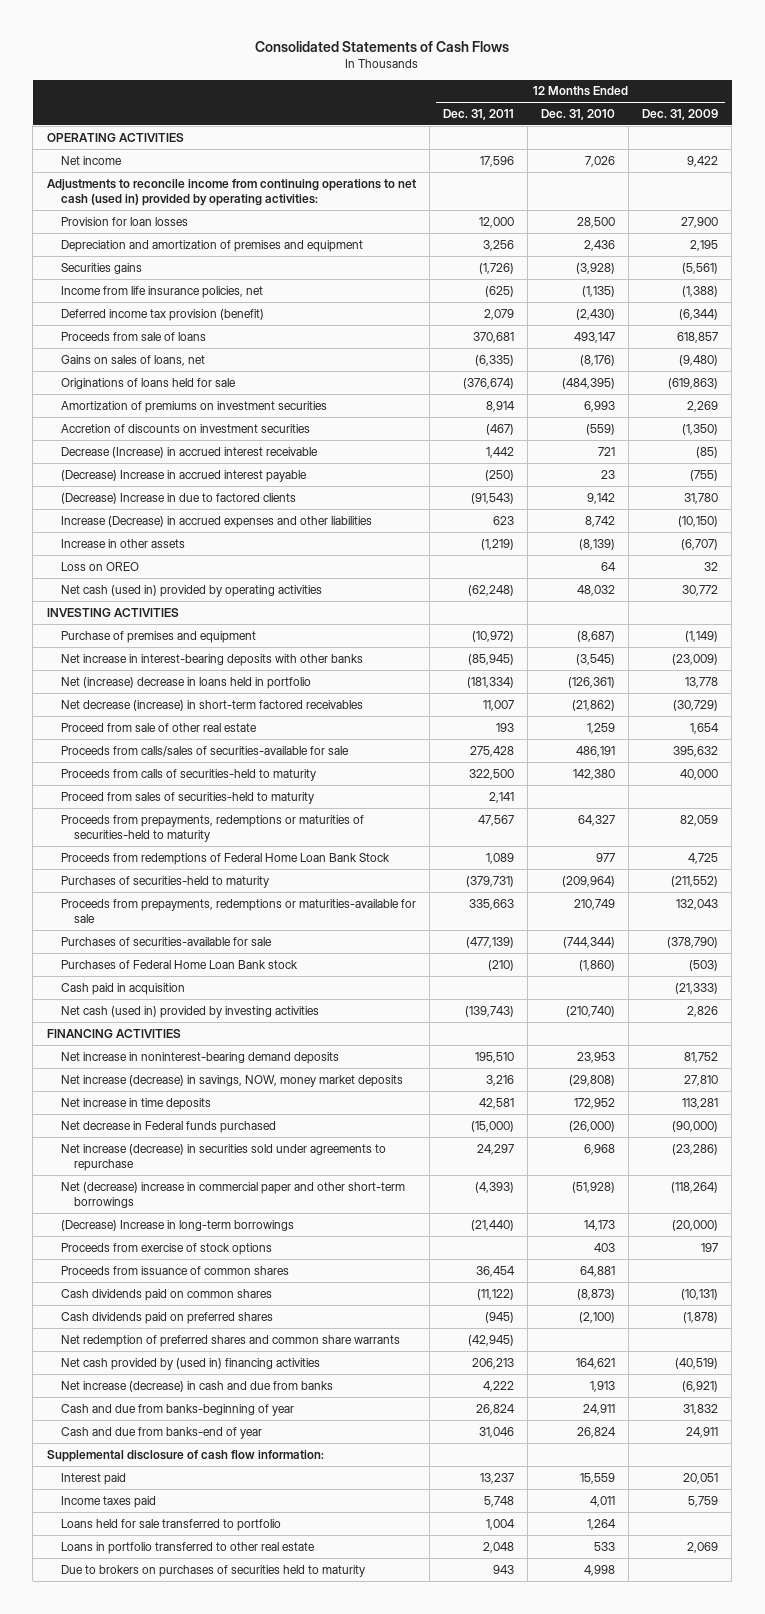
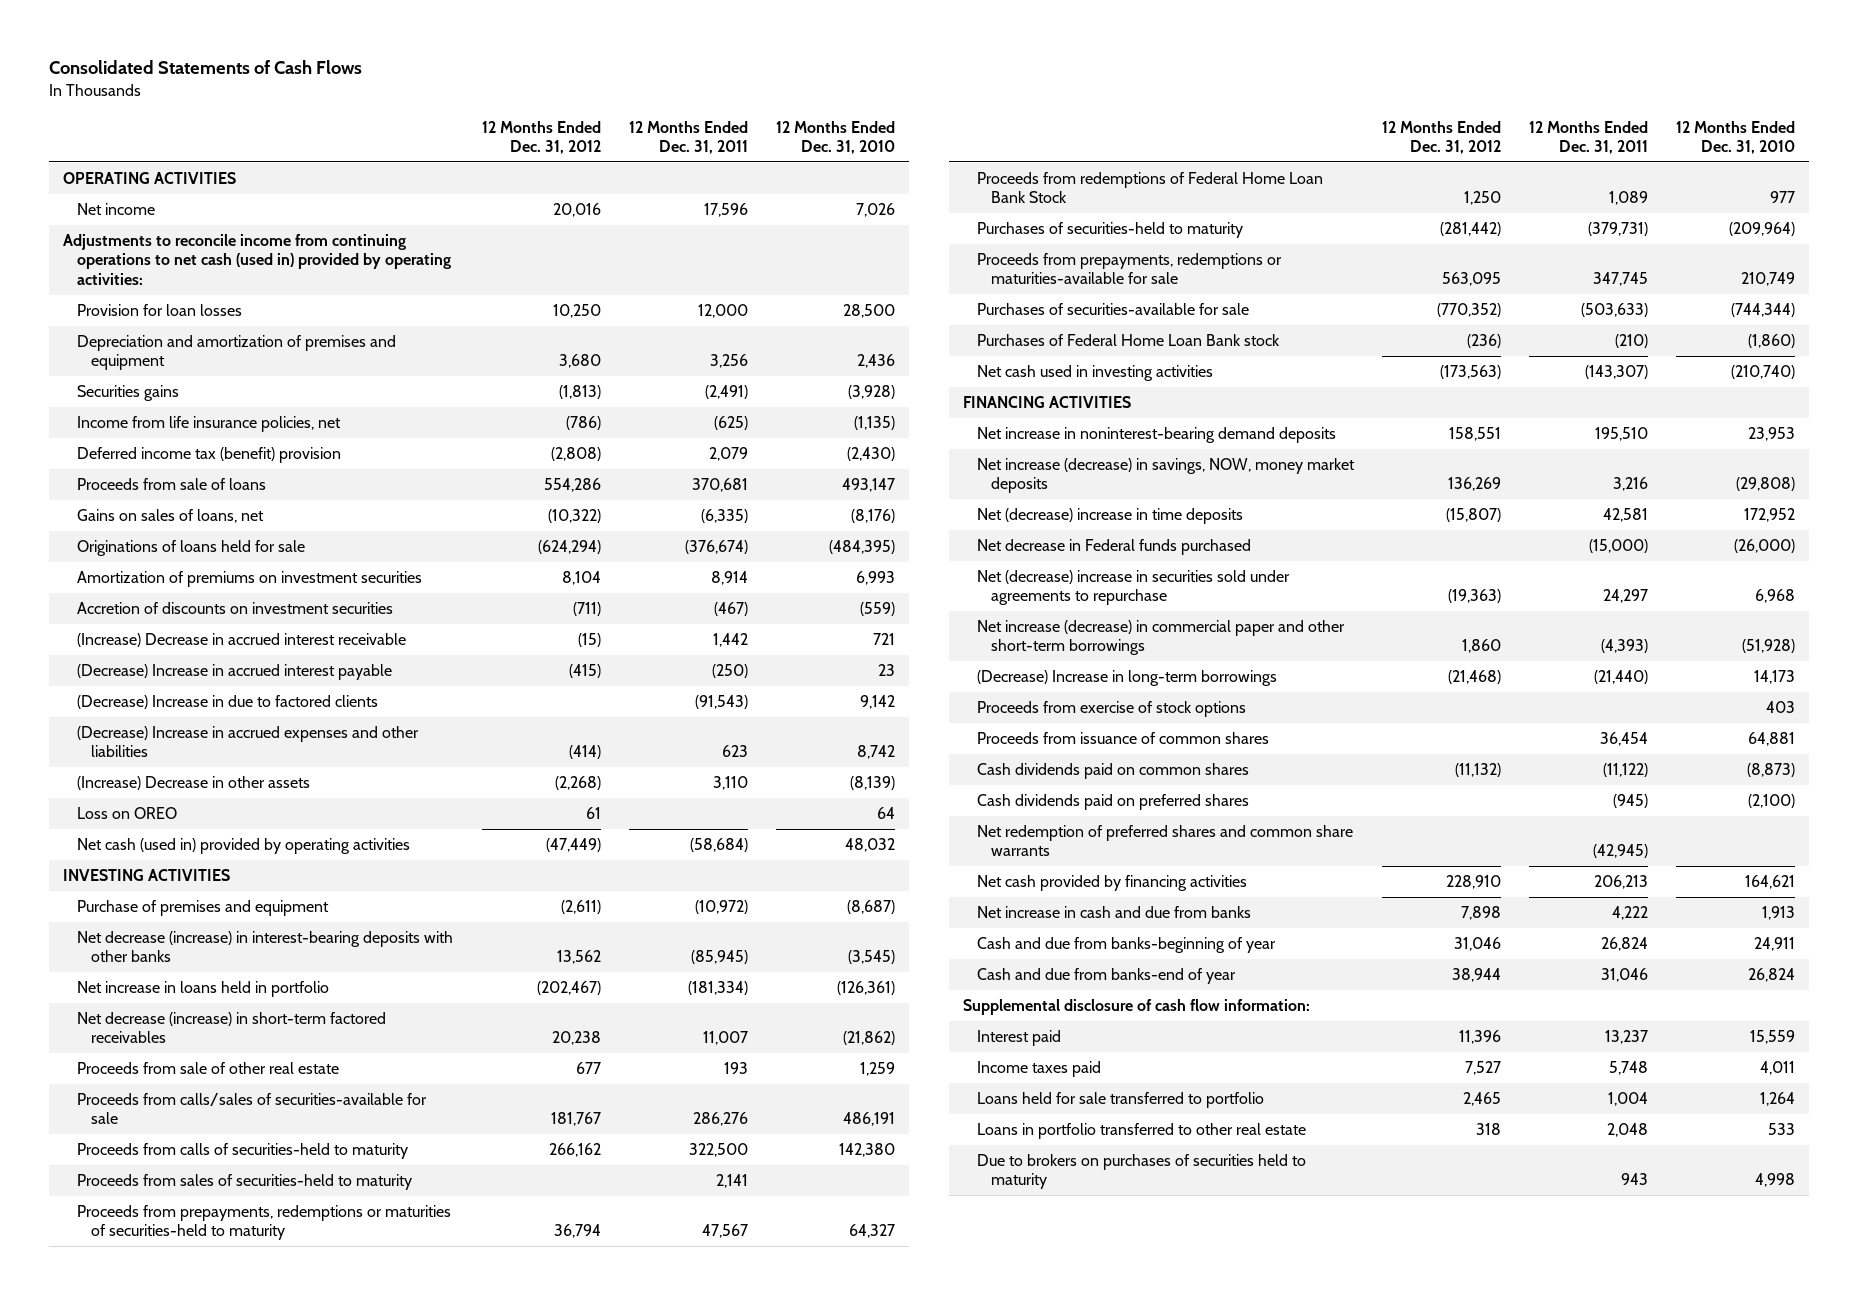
- | 12 Months Ended Dec. 31, 2011 | 12 Months Ended Dec. 31, 2010 | 12 Months Ended Dec. 31, 2009
+ | 12 Months Ended Dec. 31, 2012 | 12 Months Ended Dec. 31, 2011 | 12 Months Ended Dec. 31, 2010
- Securities gains | (1,726) | (3,928) | (5,561)
+ Securities gains | (1,813) | (2,491) | (3,928)
- Deferred income tax provision (benefit) | 2,079 | (2,430) | (6,344)
+ Deferred income tax (benefit) provision | (2,808) | 2,079 | (2,430)
- Decrease (Increase) in accrued interest receivable | 1,442 | 721 | (85)
+ (Increase) Decrease in accrued interest receivable | (15) | 1,442 | 721
- Increase (Decrease) in accrued expenses and other liabilities | 623 | 8,742 | (10,150)
- Increase in other assets | (1,219) | (8,139) | (6,707)
+ (Decrease) Increase in accrued expenses and other liabilities | (414) | 623 | 8,742
+ (Increase) Decrease in other assets | (2,268) | 3,110 | (8,139)
- Net cash (used in) provided by operating activities | (62,248) | 48,032 | 30,772
+ Net cash (used in) provided by operating activities | (47,449) | (58,684) | 48,032
- Net increase in interest-bearing deposits with other banks | (85,945) | (3,545) | (23,009)
- Net (increase) decrease in loans held in portfolio | (181,334) | (126,361) | 13,778
+ Net decrease (increase) in interest-bearing deposits with other banks | 13,562 | (85,945) | (3,545)
+ Net increase in loans held in portfolio | (202,467) | (181,334) | (126,361)
- Proceed from sale of other real estate | 193 | 1,259 | 1,654
- Proceeds from calls/sales of securities-available for sale | 275,428 | 486,191 | 395,632
+ Proceeds from sale of other real estate | 677 | 193 | 1,259
+ Proceeds from calls/sales of securities-available for sale | 181,767 | 286,276 | 486,191
- Proceed from sales of securities-held to maturity | 2,141 | |
+ Proceeds from sales of securities-held to maturity | | 2,141 |
- Proceeds from prepayments, redemptions or maturities-available for sale | 335,663 | 210,749 | 132,043
- Purchases of securities-available for sale | (477,139) | (744,344) | (378,790)
+ Proceeds from prepayments, redemptions or maturities-available for sale | 563,095 | 347,745 | 210,749
+ Purchases of securities-available for sale | (770,352) | (503,633) | (744,344)
- Cash paid in acquisition | | | (21,333)
- Net cash (used in) provided by investing activities | (139,743) | (210,740) | 2,826
+ Net cash used in investing activities | (173,563) | (143,307) | (210,740)
- Net increase in time deposits | 42,581 | 172,952 | 113,281
+ Net (decrease) increase in time deposits | (15,807) | 42,581 | 172,952
- Net increase (decrease) in securities sold under agreements to repurchase | 24,297 | 6,968 | (23,286)
- Net (decrease) increase in commercial paper and other short-term borrowings | (4,393) | (51,928) | (118,264)
+ Net (decrease) increase in securities sold under agreements to repurchase | (19,363) | 24,297 | 6,968
+ Net increase (decrease) in commercial paper and other short-term borrowings | 1,860 | (4,393) | (51,928)
- Net cash provided by (used in) financing activities | 206,213 | 164,621 | (40,519)
- Net increase (decrease) in cash and due from banks | 4,222 | 1,913 | (6,921)
+ Net cash provided by financing activities | 228,910 | 206,213 | 164,621
+ Net increase in cash and due from banks | 7,898 | 4,222 | 1,913

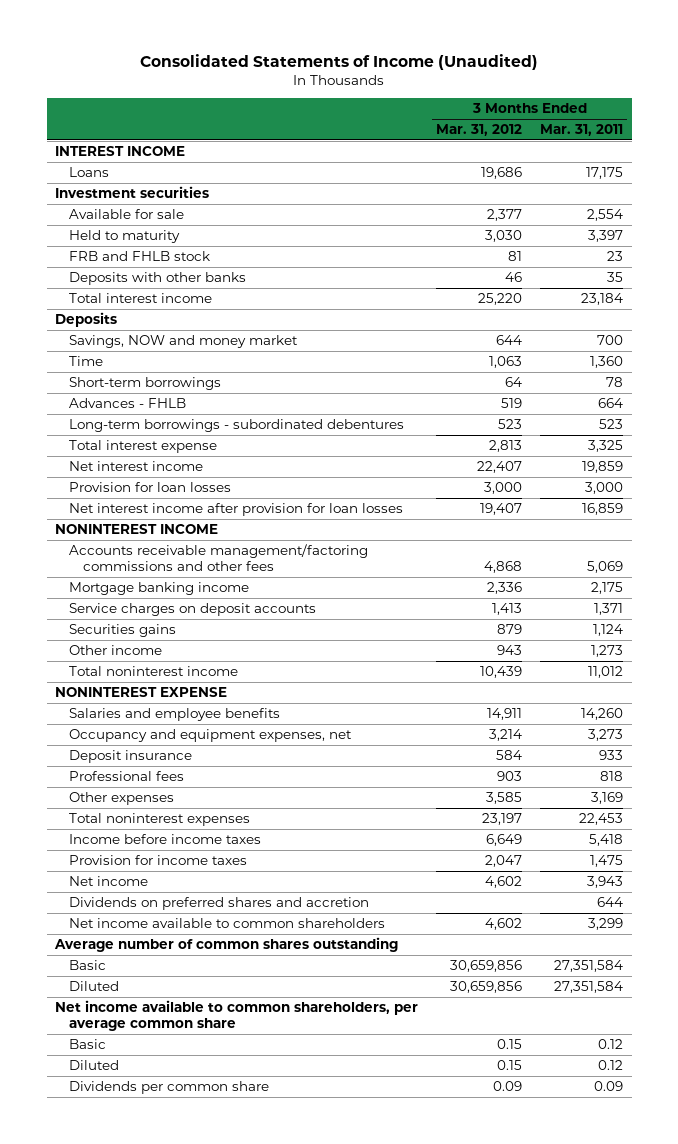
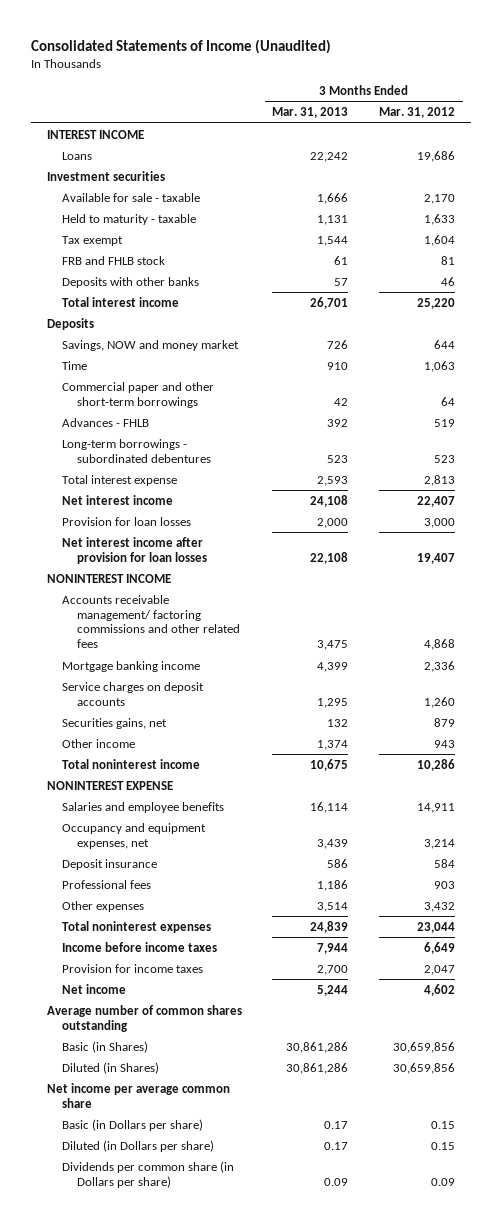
- | 3 Months Ended Mar. 31, 2012 | 3 Months Ended Mar. 31, 2011
+ | 3 Months Ended Mar. 31, 2013 | 3 Months Ended Mar. 31, 2012
- Available for sale | 2,377 | 2,554
- Held to maturity | 3,030 | 3,397
+ Available for sale - taxable | 1,666 | 2,170
+ Held to maturity - taxable | 1,131 | 1,633
+ Tax exempt | 1,544 | 1,604
- Short-term borrowings | 64 | 78
+ Commercial paper and other short-term borrowings | 42 | 64
- Accounts receivable management/factoring commissions and other fees | 4,868 | 5,069
+ Accounts receivable management/ factoring commissions and other related fees | 3,475 | 4,868
- Service charges on deposit accounts | 1,413 | 1,371
- Securities gains | 879 | 1,124
+ Service charges on deposit accounts | 1,295 | 1,260
+ Securities gains, net | 132 | 879
- Total noninterest income | 10,439 | 11,012
+ Total noninterest income | 10,675 | 10,286
- Other expenses | 3,585 | 3,169
- Total noninterest expenses | 23,197 | 22,453
+ Other expenses | 3,514 | 3,432
+ Total noninterest expenses | 24,839 | 23,044
- Dividends on preferred shares and accretion | | 644
- Net income available to common shareholders | 4,602 | 3,299
- Basic | 30,659,856 | 27,351,584
- Diluted | 30,659,856 | 27,351,584
- Net income available to common shareholders, per average common share
- Basic | 0.15 | 0.12
- Diluted | 0.15 | 0.12
- Dividends per common share | 0.09 | 0.09
+ Basic (in Shares) | 30,861,286 | 30,659,856
+ Diluted (in Shares) | 30,861,286 | 30,659,856
+ Net income per average common share
+ Basic (in Dollars per share) | 0.17 | 0.15
+ Diluted (in Dollars per share) | 0.17 | 0.15
+ Dividends per common share (in Dollars per share) | 0.09 | 0.09

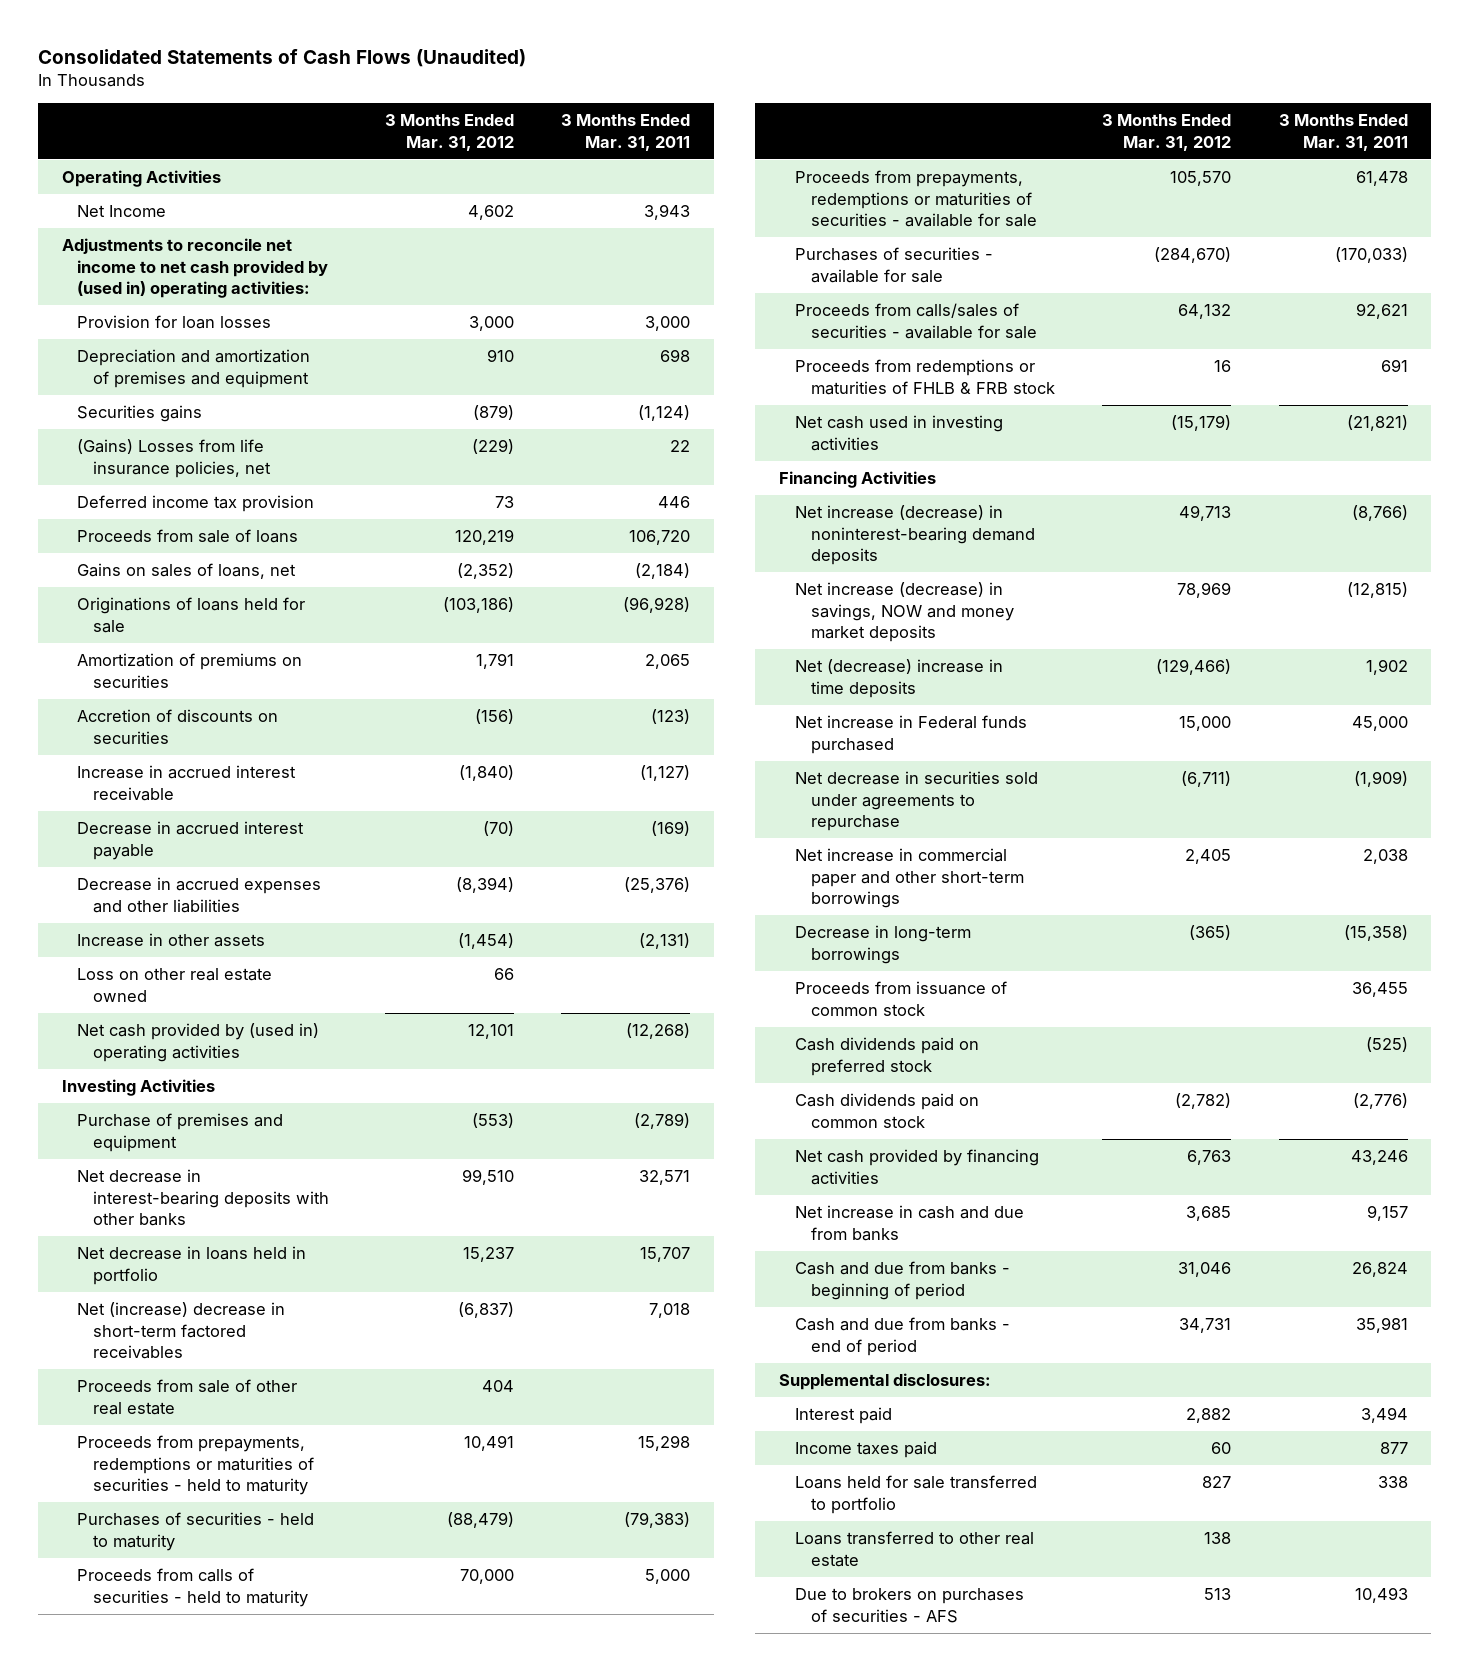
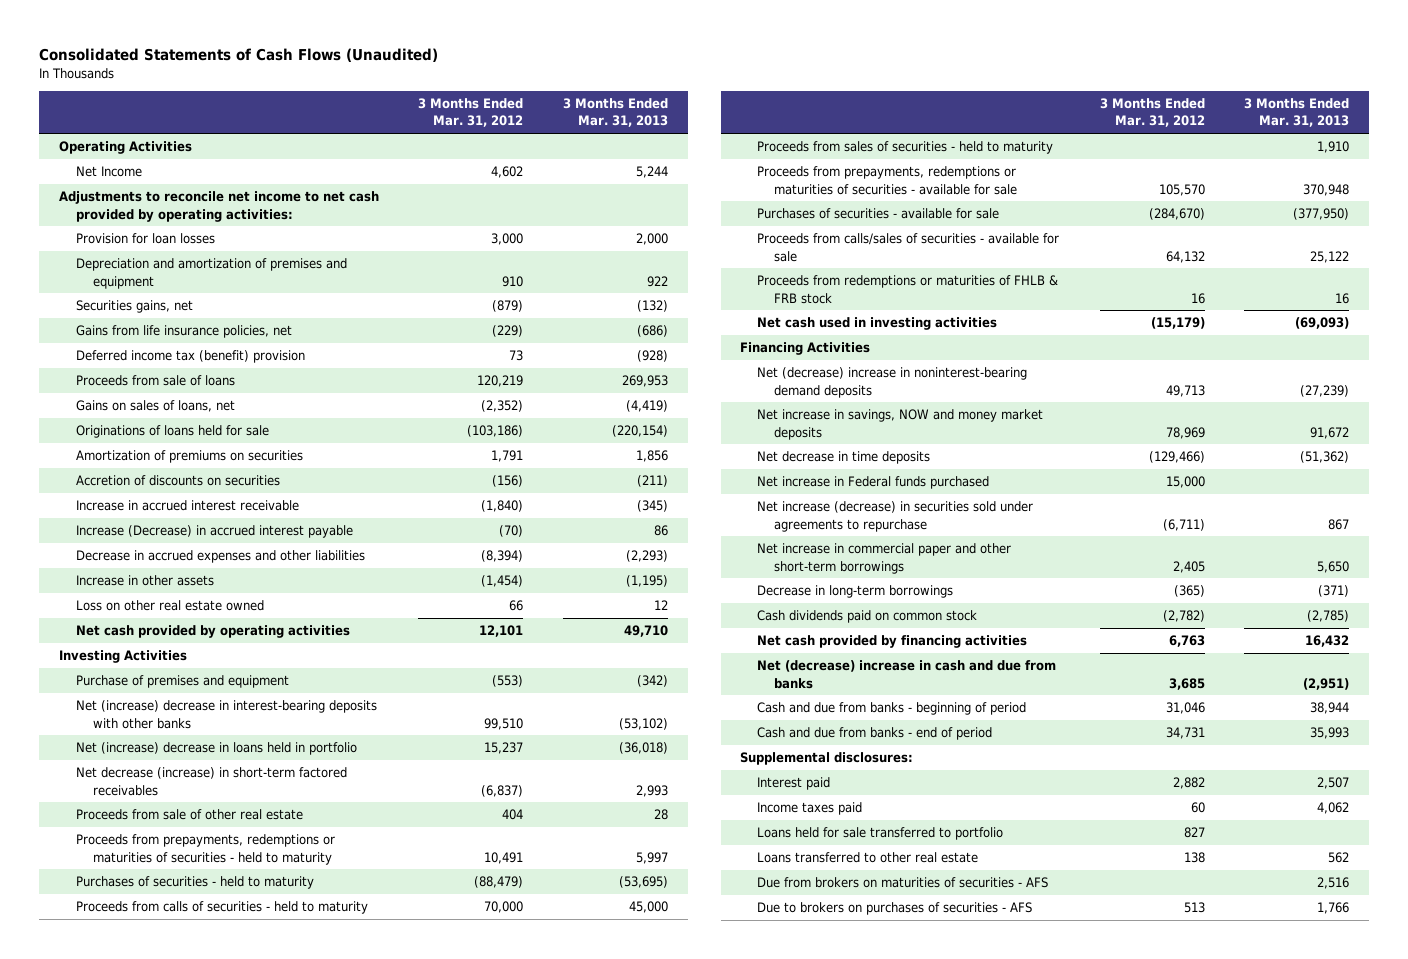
- | 3 Months Ended Mar. 31, 2012 | 3 Months Ended Mar. 31, 2011
+ | 3 Months Ended Mar. 31, 2012 | 3 Months Ended Mar. 31, 2013
- Adjustments to reconcile net income to net cash provided by (used in) operating activities:
+ Adjustments to reconcile net income to net cash provided by operating activities:
- Securities gains | (879) | (1,124)
- (Gains) Losses from life insurance policies, net | (229) | 22
- Deferred income tax provision | 73 | 446
+ Securities gains, net | (879) | (132)
+ Gains from life insurance policies, net | (229) | (686)
+ Deferred income tax (benefit) provision | 73 | (928)
- Decrease in accrued interest payable | (70) | (169)
+ Increase (Decrease) in accrued interest payable | (70) | 86
- Net cash provided by (used in) operating activities | 12,101 | (12,268)
+ Net cash provided by operating activities | 12,101 | 49,710
- Net decrease in interest-bearing deposits with other banks | 99,510 | 32,571
- Net decrease in loans held in portfolio | 15,237 | 15,707
- Net (increase) decrease in short-term factored receivables | (6,837) | 7,018
+ Net (increase) decrease in interest-bearing deposits with other banks | 99,510 | (53,102)
+ Net (increase) decrease in loans held in portfolio | 15,237 | (36,018)
+ Net decrease (increase) in short-term factored receivables | (6,837) | 2,993
+ Proceeds from sales of securities - held to maturity | | 1,910
- Net increase (decrease) in noninterest-bearing demand deposits | 49,713 | (8,766)
- Net increase (decrease) in savings, NOW and money market deposits | 78,969 | (12,815)
- Net (decrease) increase in time deposits | (129,466) | 1,902
+ Net (decrease) increase in noninterest-bearing demand deposits | 49,713 | (27,239)
+ Net increase in savings, NOW and money market deposits | 78,969 | 91,672
+ Net decrease in time deposits | (129,466) | (51,362)
- Net decrease in securities sold under agreements to repurchase | (6,711) | (1,909)
+ Net increase (decrease) in securities sold under agreements to repurchase | (6,711) | 867
- Proceeds from issuance of common stock | | 36,455
- Cash dividends paid on preferred stock | | (525)
- Net increase in cash and due from banks | 3,685 | 9,157
+ Net (decrease) increase in cash and due from banks | 3,685 | (2,951)
+ Due from brokers on maturities of securities - AFS | | 2,516

